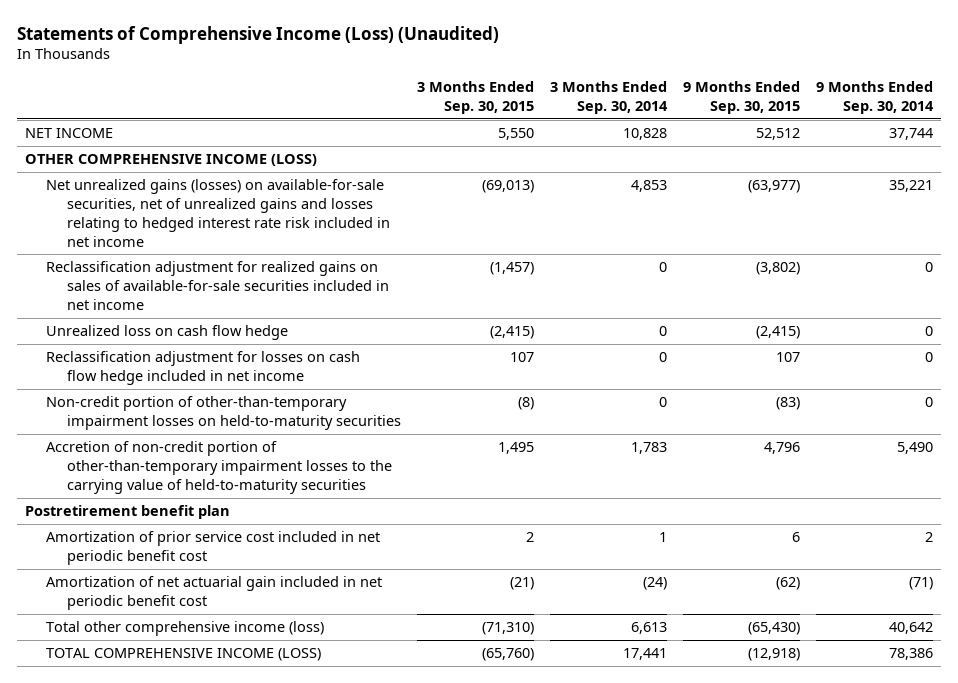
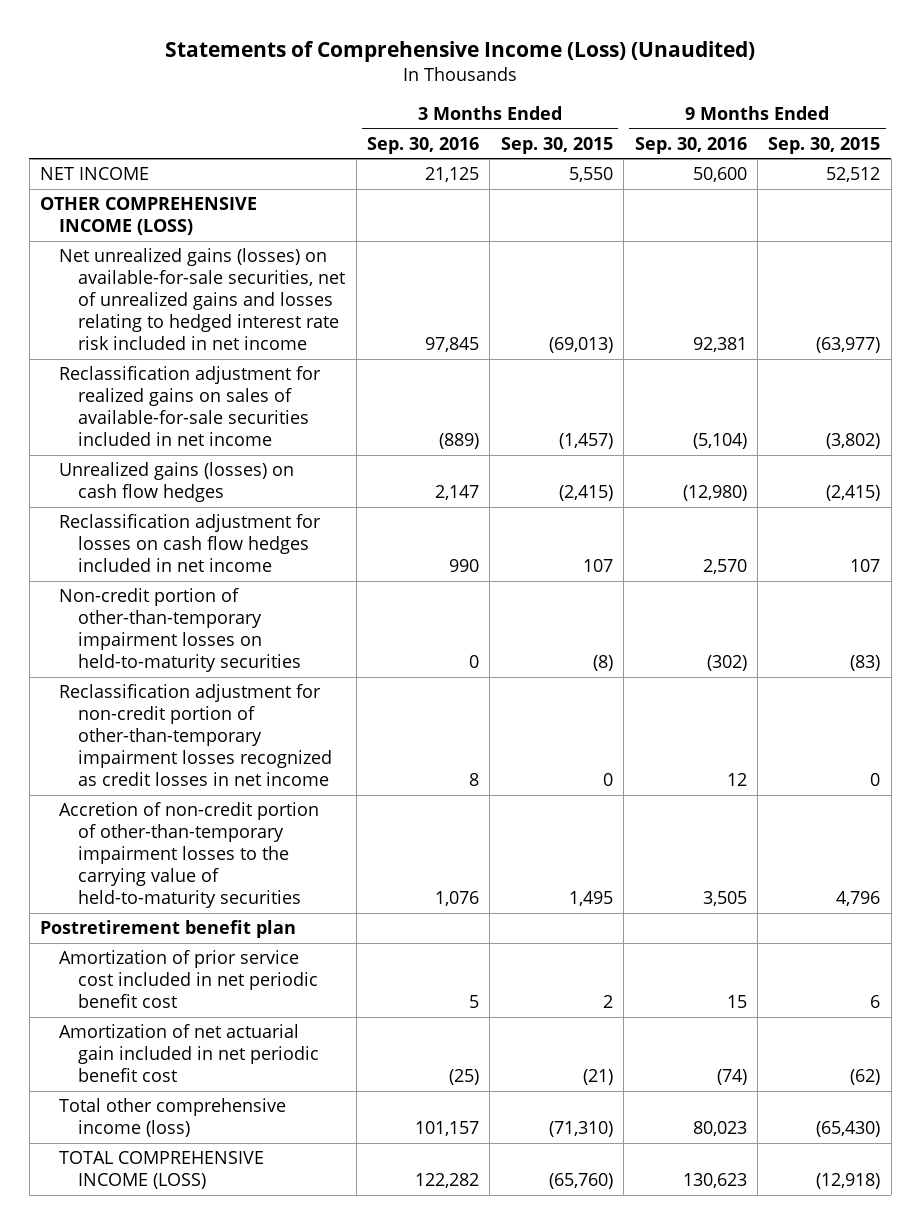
- | 3 Months Ended Sep. 30, 2015 | 3 Months Ended Sep. 30, 2014 | 9 Months Ended Sep. 30, 2015 | 9 Months Ended Sep. 30, 2014
+ | 3 Months Ended Sep. 30, 2016 | 3 Months Ended Sep. 30, 2015 | 9 Months Ended Sep. 30, 2016 | 9 Months Ended Sep. 30, 2015
- Unrealized loss on cash flow hedge | (2,415) | 0 | (2,415) | 0
- Reclassification adjustment for losses on cash flow hedge included in net income | 107 | 0 | 107 | 0
+ Unrealized gains (losses) on cash flow hedges | 2,147 | (2,415) | (12,980) | (2,415)
+ Reclassification adjustment for losses on cash flow hedges included in net income | 990 | 107 | 2,570 | 107
+ Reclassification adjustment for non-credit portion of other-than-temporary impairment losses recognized as credit losses in net income | 8 | 0 | 12 | 0

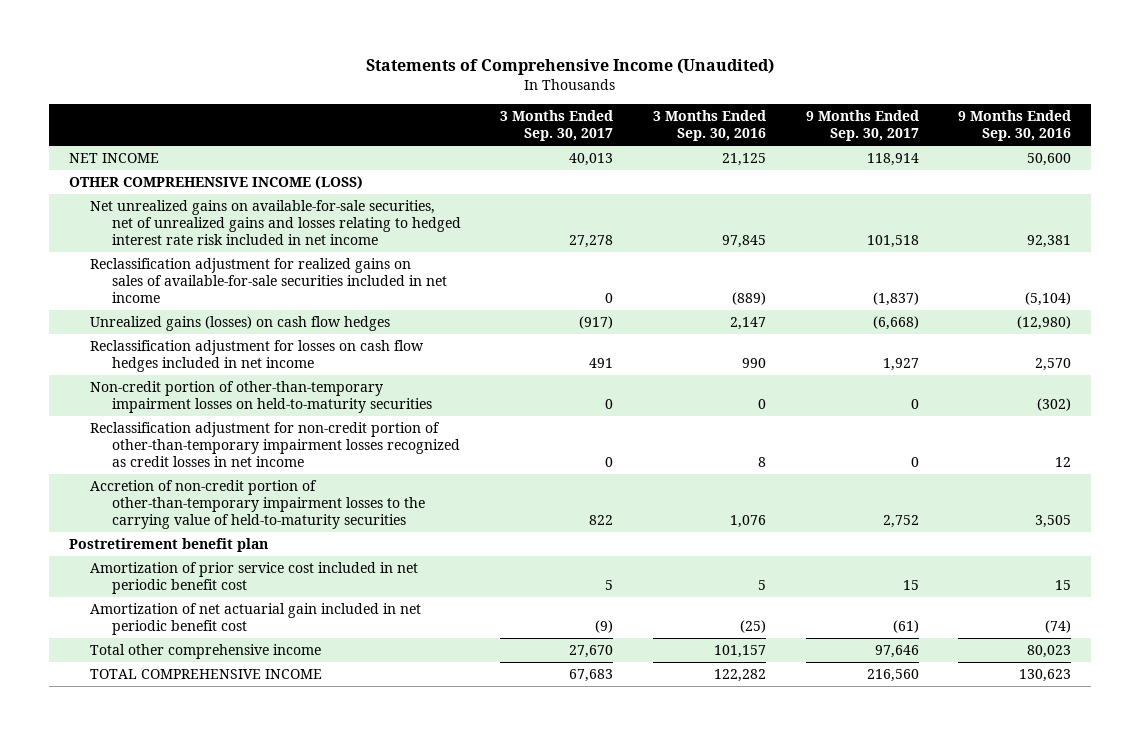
- Statements of Comprehensive Income (Loss) (Unaudited)
+ Statements of Comprehensive Income (Unaudited)
- | 3 Months Ended Sep. 30, 2016 | 3 Months Ended Sep. 30, 2015 | 9 Months Ended Sep. 30, 2016 | 9 Months Ended Sep. 30, 2015
+ | 3 Months Ended Sep. 30, 2017 | 3 Months Ended Sep. 30, 2016 | 9 Months Ended Sep. 30, 2017 | 9 Months Ended Sep. 30, 2016
- Net unrealized gains (losses) on available-for-sale securities, net of unrealized gains and losses relating to hedged interest rate risk included in net income | 97,845 | (69,013) | 92,381 | (63,977)
+ Net unrealized gains on available-for-sale securities, net of unrealized gains and losses relating to hedged interest rate risk included in net income | 27,278 | 97,845 | 101,518 | 92,381
- Total other comprehensive income (loss) | 101,157 | (71,310) | 80,023 | (65,430)
- TOTAL COMPREHENSIVE INCOME (LOSS) | 122,282 | (65,760) | 130,623 | (12,918)
+ Total other comprehensive income | 27,670 | 101,157 | 97,646 | 80,023
+ TOTAL COMPREHENSIVE INCOME | 67,683 | 122,282 | 216,560 | 130,623

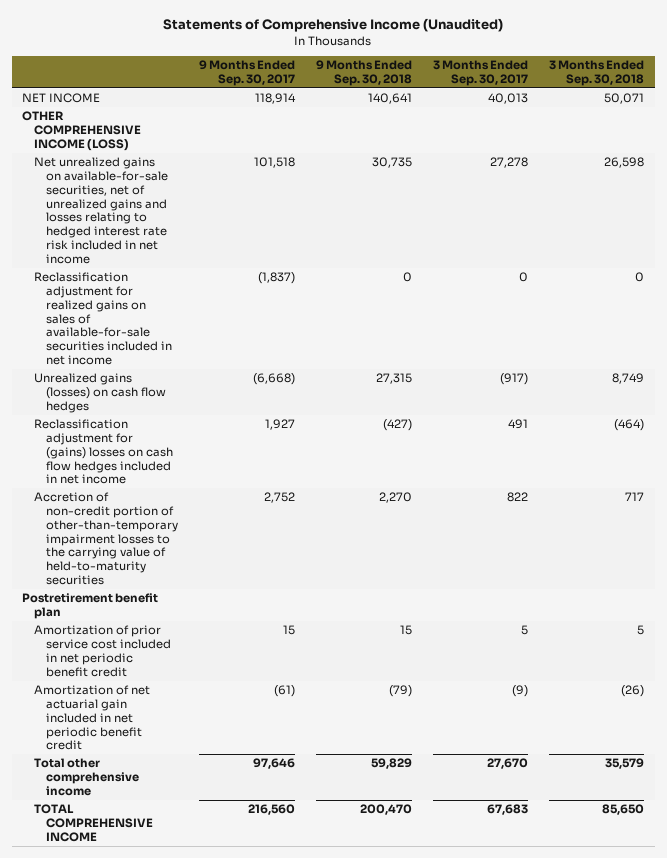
- | 3 Months Ended Sep. 30, 2017 | 3 Months Ended Sep. 30, 2016 | 9 Months Ended Sep. 30, 2017 | 9 Months Ended Sep. 30, 2016
+ | 9 Months Ended Sep. 30, 2017 | 9 Months Ended Sep. 30, 2018 | 3 Months Ended Sep. 30, 2017 | 3 Months Ended Sep. 30, 2018
- Reclassification adjustment for losses on cash flow hedges included in net income | 491 | 990 | 1,927 | 2,570
- Non-credit portion of other-than-temporary impairment losses on held-to-maturity securities | 0 | 0 | 0 | (302)
- Reclassification adjustment for non-credit portion of other-than-temporary impairment losses recognized as credit losses in net income | 0 | 8 | 0 | 12
+ Reclassification adjustment for (gains) losses on cash flow hedges included in net income | 1,927 | (427) | 491 | (464)
- Amortization of prior service cost included in net periodic benefit cost | 5 | 5 | 15 | 15
- Amortization of net actuarial gain included in net periodic benefit cost | (9) | (25) | (61) | (74)
+ Amortization of prior service cost included in net periodic benefit credit | 15 | 15 | 5 | 5
+ Amortization of net actuarial gain included in net periodic benefit credit | (61) | (79) | (9) | (26)

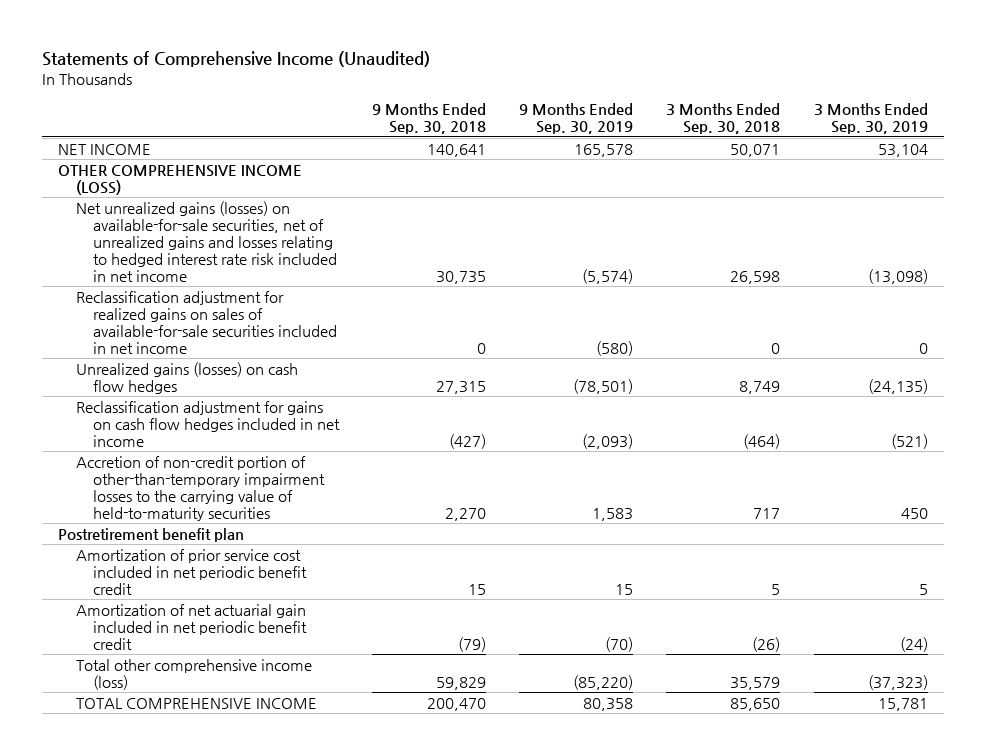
- | 9 Months Ended Sep. 30, 2017 | 9 Months Ended Sep. 30, 2018 | 3 Months Ended Sep. 30, 2017 | 3 Months Ended Sep. 30, 2018
+ | 9 Months Ended Sep. 30, 2018 | 9 Months Ended Sep. 30, 2019 | 3 Months Ended Sep. 30, 2018 | 3 Months Ended Sep. 30, 2019
- Net unrealized gains on available-for-sale securities, net of unrealized gains and losses relating to hedged interest rate risk included in net income | 101,518 | 30,735 | 27,278 | 26,598
+ Net unrealized gains (losses) on available-for-sale securities, net of unrealized gains and losses relating to hedged interest rate risk included in net income | 30,735 | (5,574) | 26,598 | (13,098)
- Reclassification adjustment for (gains) losses on cash flow hedges included in net income | 1,927 | (427) | 491 | (464)
+ Reclassification adjustment for gains on cash flow hedges included in net income | (427) | (2,093) | (464) | (521)
- Total other comprehensive income | 97,646 | 59,829 | 27,670 | 35,579
+ Total other comprehensive income (loss) | 59,829 | (85,220) | 35,579 | (37,323)

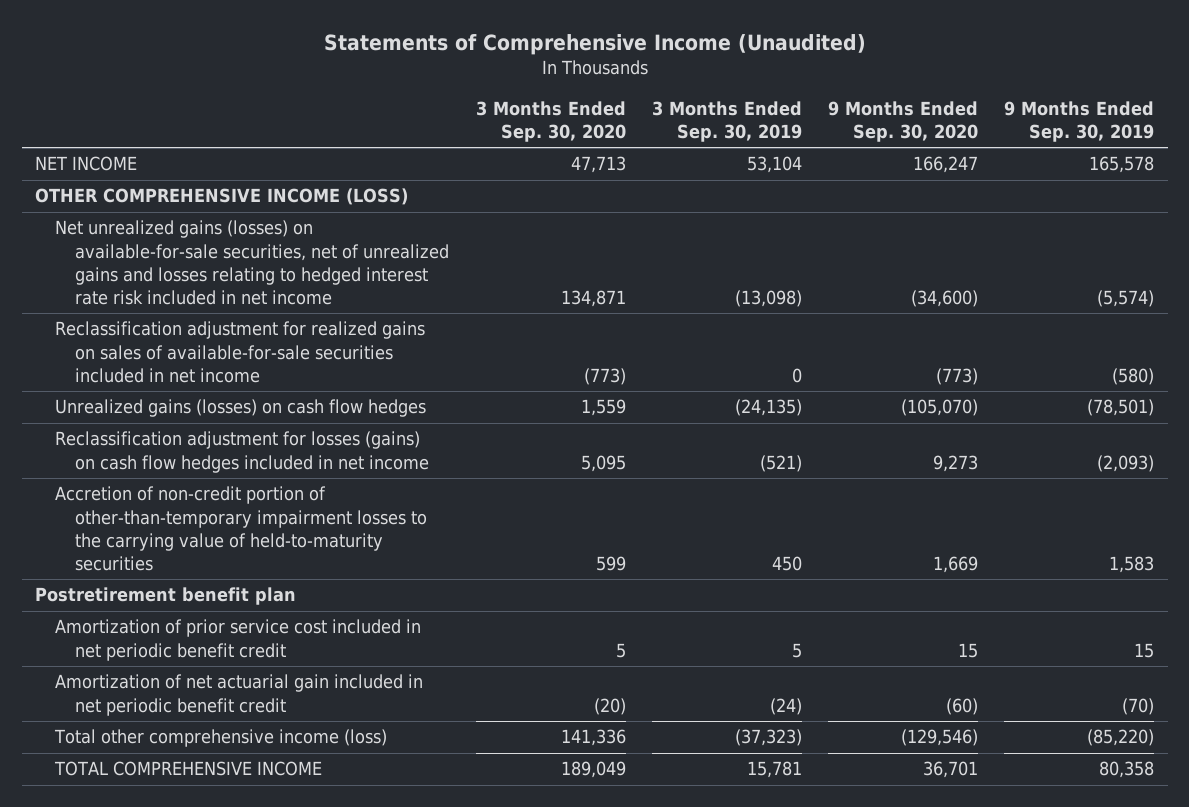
- | 9 Months Ended Sep. 30, 2018 | 9 Months Ended Sep. 30, 2019 | 3 Months Ended Sep. 30, 2018 | 3 Months Ended Sep. 30, 2019
+ | 3 Months Ended Sep. 30, 2020 | 3 Months Ended Sep. 30, 2019 | 9 Months Ended Sep. 30, 2020 | 9 Months Ended Sep. 30, 2019
- Reclassification adjustment for gains on cash flow hedges included in net income | (427) | (2,093) | (464) | (521)
+ Reclassification adjustment for losses (gains) on cash flow hedges included in net income | 5,095 | (521) | 9,273 | (2,093)

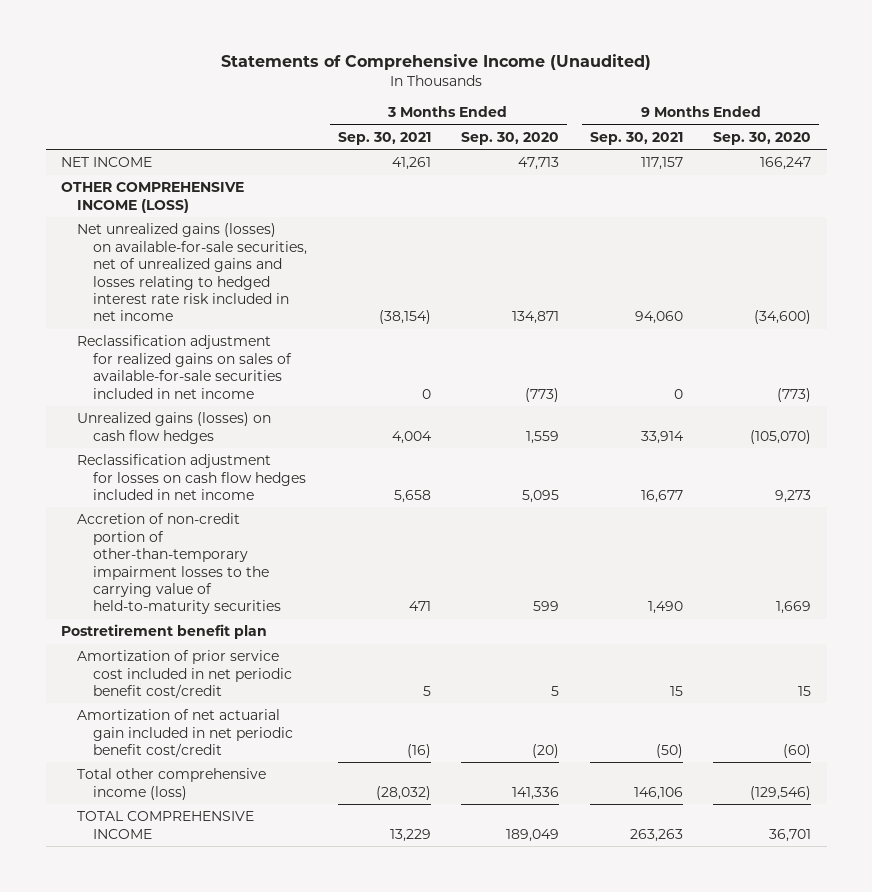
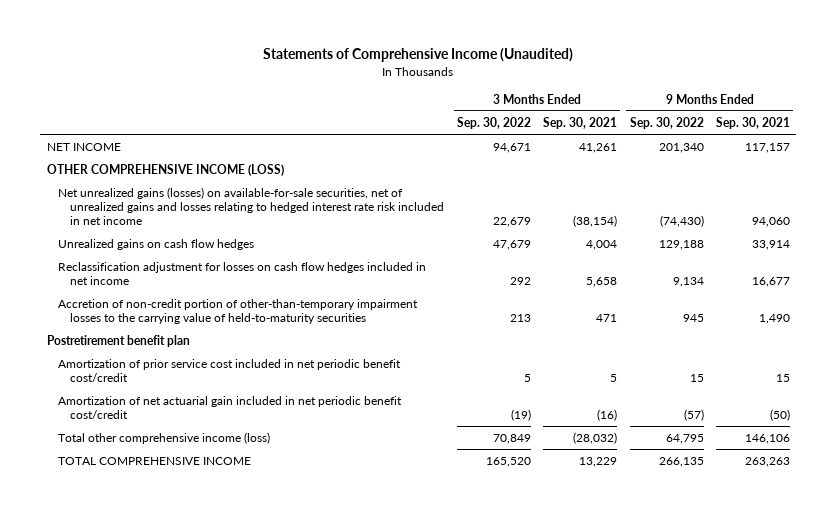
- | 3 Months Ended Sep. 30, 2021 | 3 Months Ended Sep. 30, 2020 | 9 Months Ended Sep. 30, 2021 | 9 Months Ended Sep. 30, 2020
+ | 3 Months Ended Sep. 30, 2022 | 3 Months Ended Sep. 30, 2021 | 9 Months Ended Sep. 30, 2022 | 9 Months Ended Sep. 30, 2021
- Reclassification adjustment for realized gains on sales of available-for-sale securities included in net income | 0 | (773) | 0 | (773)
- Unrealized gains (losses) on cash flow hedges | 4,004 | 1,559 | 33,914 | (105,070)
+ Unrealized gains on cash flow hedges | 47,679 | 4,004 | 129,188 | 33,914

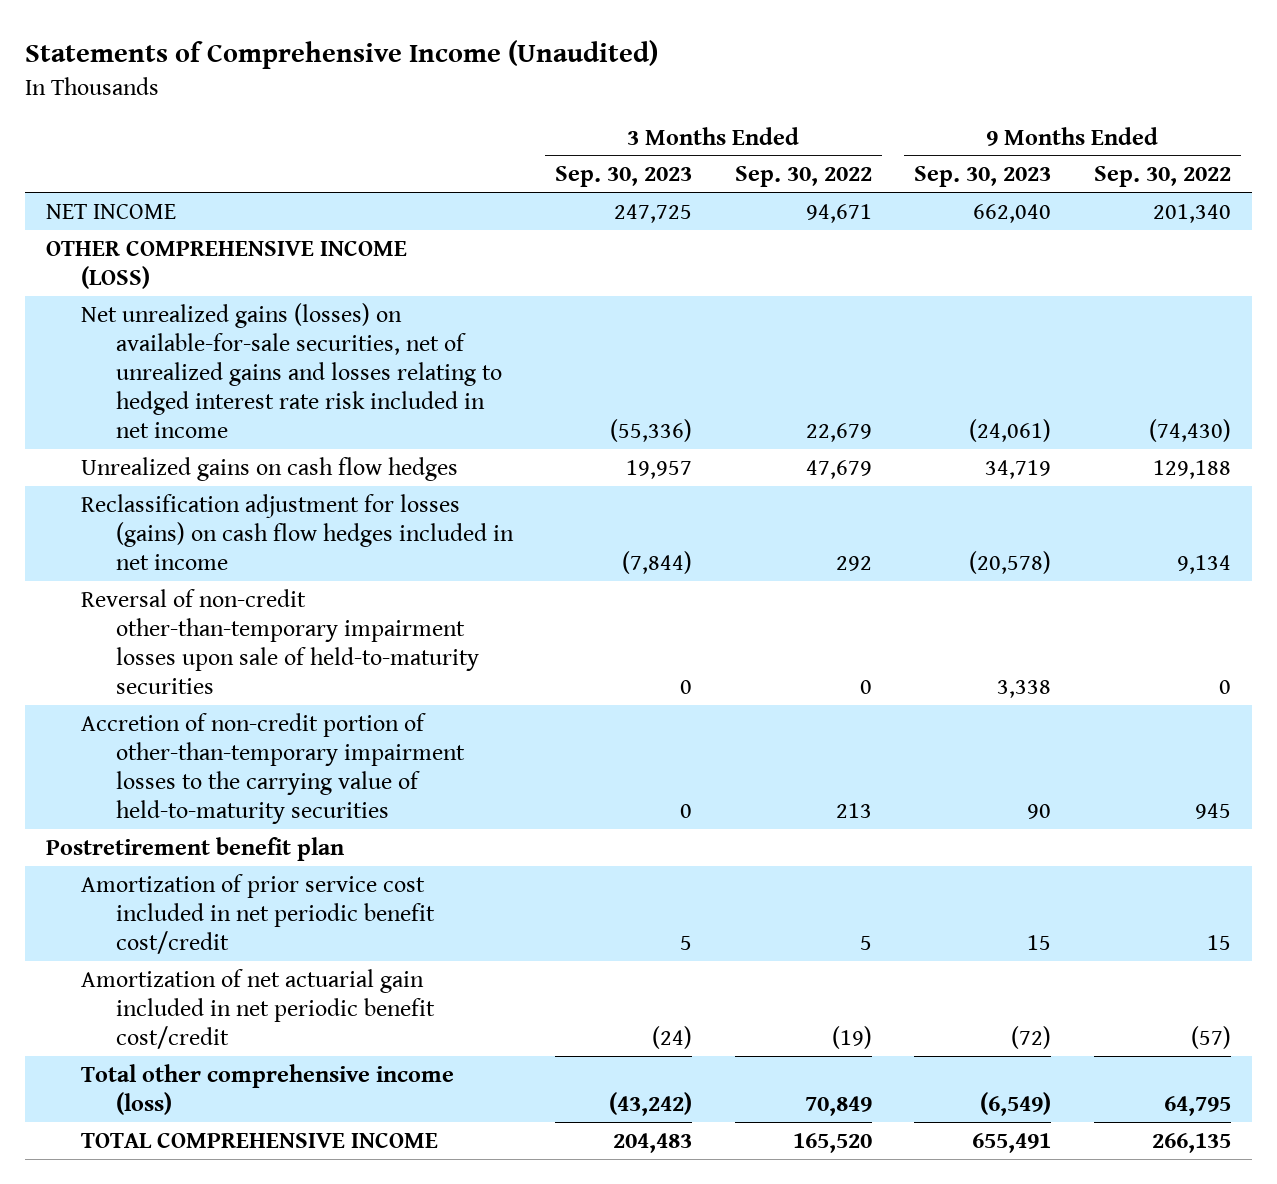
- | 3 Months Ended Sep. 30, 2022 | 3 Months Ended Sep. 30, 2021 | 9 Months Ended Sep. 30, 2022 | 9 Months Ended Sep. 30, 2021
+ | 3 Months Ended Sep. 30, 2023 | 3 Months Ended Sep. 30, 2022 | 9 Months Ended Sep. 30, 2023 | 9 Months Ended Sep. 30, 2022
- Reclassification adjustment for losses on cash flow hedges included in net income | 292 | 5,658 | 9,134 | 16,677
+ Reclassification adjustment for losses (gains) on cash flow hedges included in net income | (7,844) | 292 | (20,578) | 9,134
+ Reversal of non-credit other-than-temporary impairment losses upon sale of held-to-maturity securities | 0 | 0 | 3,338 | 0

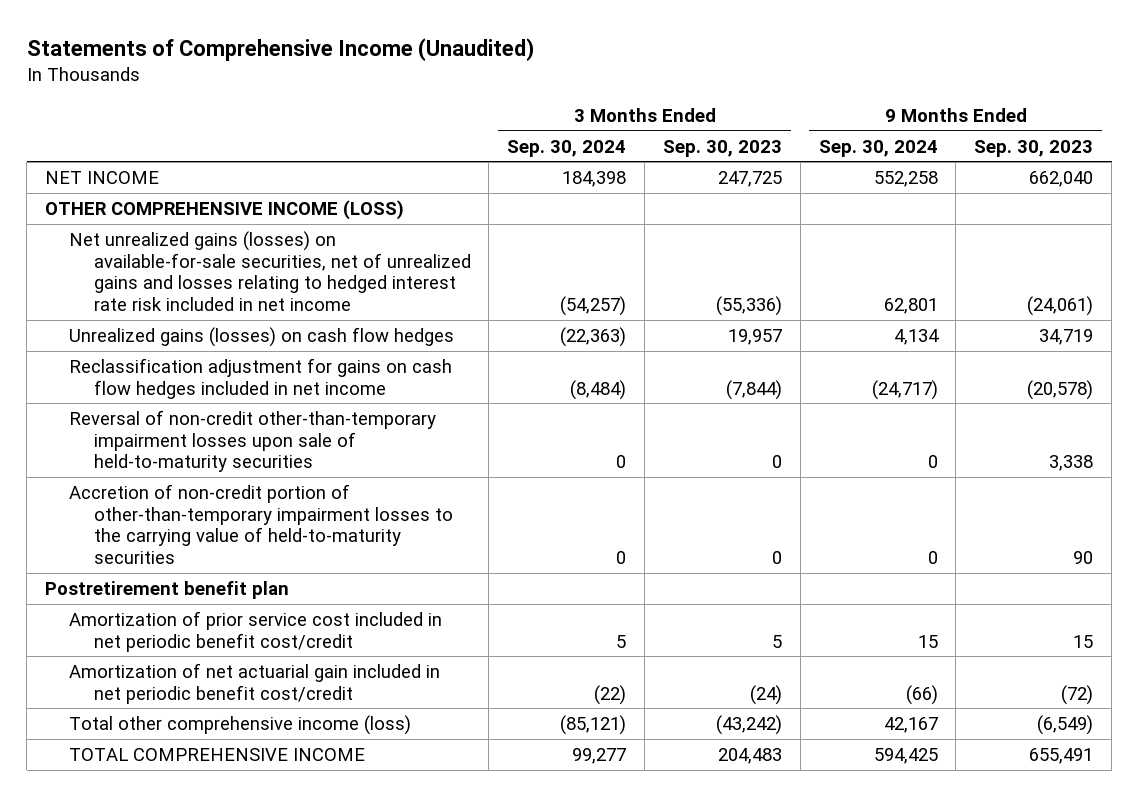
- | 3 Months Ended Sep. 30, 2023 | 3 Months Ended Sep. 30, 2022 | 9 Months Ended Sep. 30, 2023 | 9 Months Ended Sep. 30, 2022
+ | 3 Months Ended Sep. 30, 2024 | 3 Months Ended Sep. 30, 2023 | 9 Months Ended Sep. 30, 2024 | 9 Months Ended Sep. 30, 2023
- Unrealized gains on cash flow hedges | 19,957 | 47,679 | 34,719 | 129,188
- Reclassification adjustment for losses (gains) on cash flow hedges included in net income | (7,844) | 292 | (20,578) | 9,134
+ Unrealized gains (losses) on cash flow hedges | (22,363) | 19,957 | 4,134 | 34,719
+ Reclassification adjustment for gains on cash flow hedges included in net income | (8,484) | (7,844) | (24,717) | (20,578)

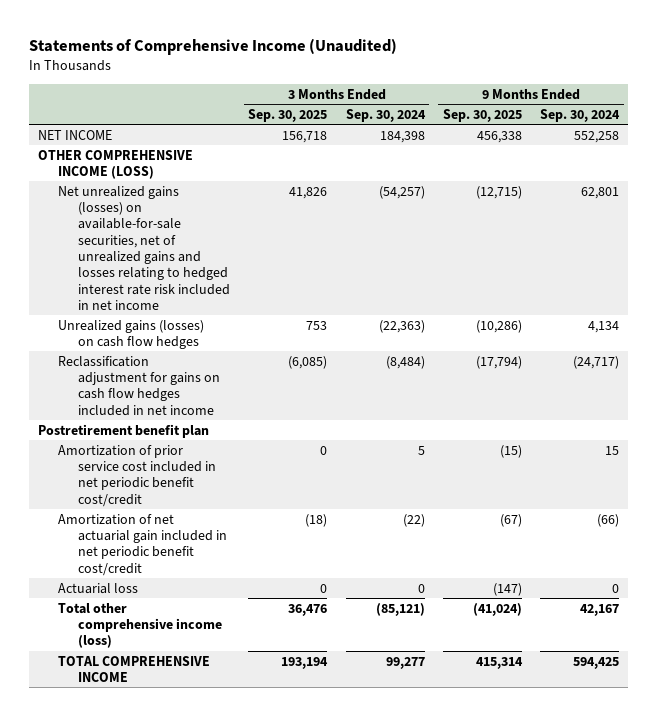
- | 3 Months Ended Sep. 30, 2024 | 3 Months Ended Sep. 30, 2023 | 9 Months Ended Sep. 30, 2024 | 9 Months Ended Sep. 30, 2023
+ | 3 Months Ended Sep. 30, 2025 | 3 Months Ended Sep. 30, 2024 | 9 Months Ended Sep. 30, 2025 | 9 Months Ended Sep. 30, 2024
- Reversal of non-credit other-than-temporary impairment losses upon sale of held-to-maturity securities | 0 | 0 | 0 | 3,338
- Accretion of non-credit portion of other-than-temporary impairment losses to the carrying value of held-to-maturity securities | 0 | 0 | 0 | 90
+ Actuarial loss | 0 | 0 | (147) | 0

